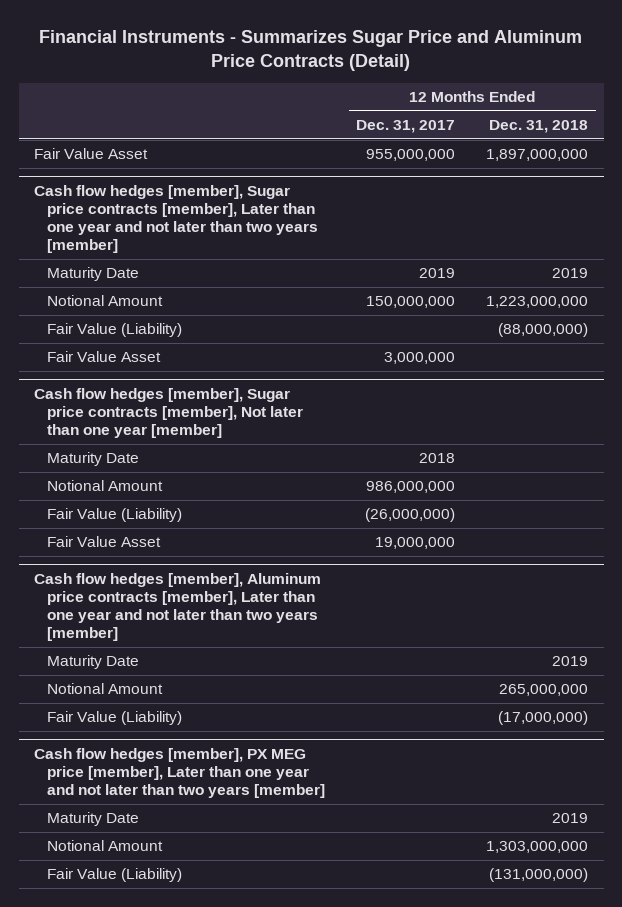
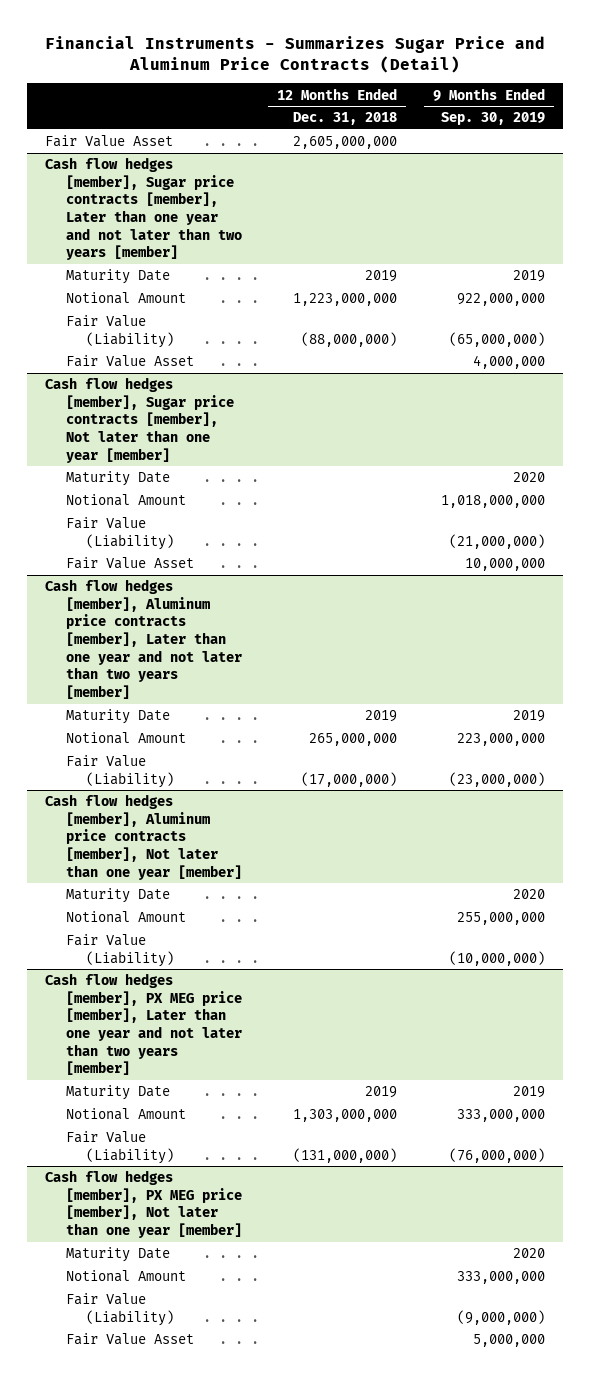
- | 12 Months Ended Dec. 31, 2017 | 12 Months Ended Dec. 31, 2018
+ | 12 Months Ended Dec. 31, 2018 | 9 Months Ended Sep. 30, 2019
- Fair Value Asset | 955,000,000 | 1,897,000,000
+ Fair Value Asset | 2,605,000,000 |
+ Cash flow hedges [member], Aluminum price contracts [member], Not later than one year [member]
+ Maturity Date | | 2020
+ Notional Amount | | 255,000,000
+ Fair Value (Liability) | | (10,000,000)
+ Cash flow hedges [member], PX MEG price [member], Not later than one year [member]
+ Maturity Date | | 2020
+ Notional Amount | | 333,000,000
+ Fair Value (Liability) | | (9,000,000)
+ Fair Value Asset | | 5,000,000

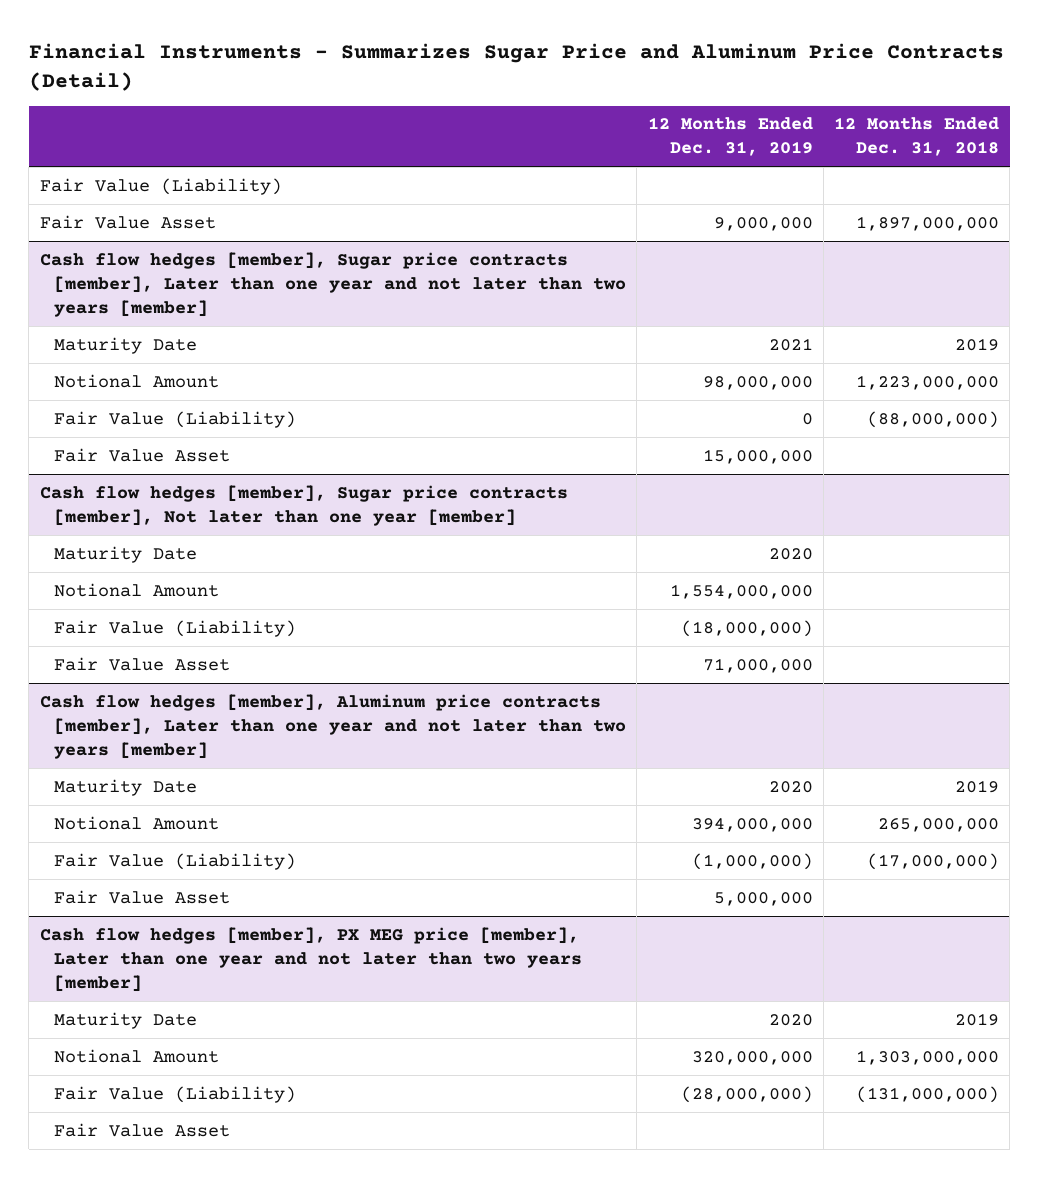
- | 12 Months Ended Dec. 31, 2018 | 9 Months Ended Sep. 30, 2019
+ | 12 Months Ended Dec. 31, 2019 | 12 Months Ended Dec. 31, 2018
- Fair Value Asset | 2,605,000,000 |
+ Fair Value (Liability)
+ Fair Value Asset | 9,000,000 | 1,897,000,000
- Cash flow hedges [member], Aluminum price contracts [member], Not later than one year [member]
- Maturity Date | | 2020
- Notional Amount | | 255,000,000
- Fair Value (Liability) | | (10,000,000)
@ Cash flow hedges [member], Aluminum price contracts [member], Later than one year and not later than two years [member]
+ Fair Value Asset | 5,000,000 |
- Cash flow hedges [member], PX MEG price [member], Not later than one year [member]
- Maturity Date | | 2020
- Notional Amount | | 333,000,000
- Fair Value (Liability) | | (9,000,000)
- Fair Value Asset | | 5,000,000
@ Cash flow hedges [member], PX MEG price [member], Later than one year and not later than two years [member]
+ Fair Value Asset

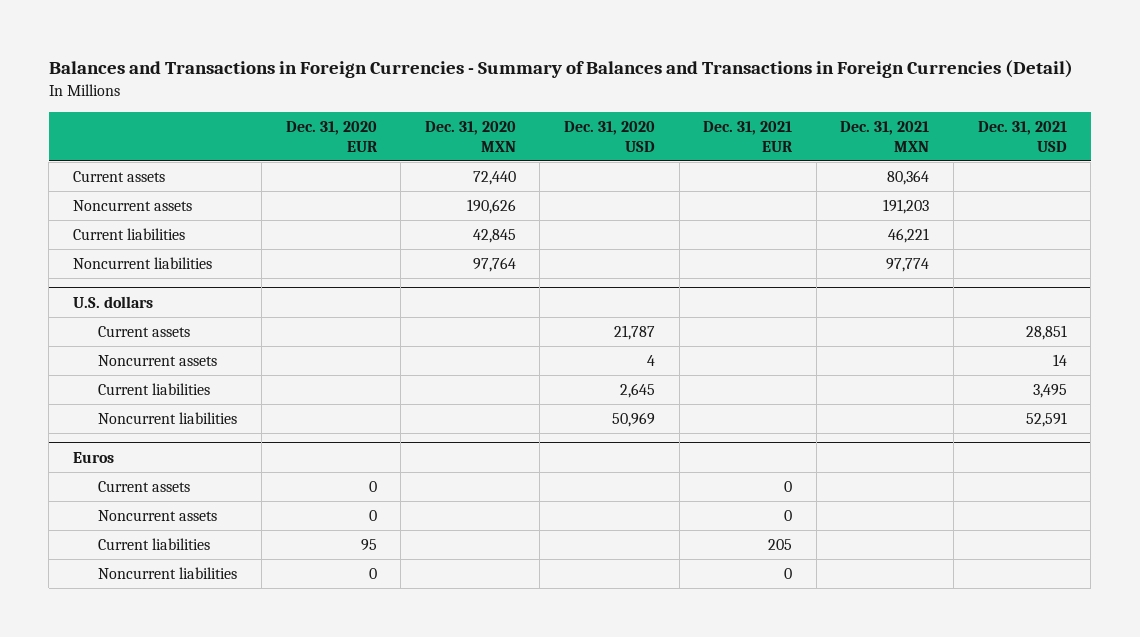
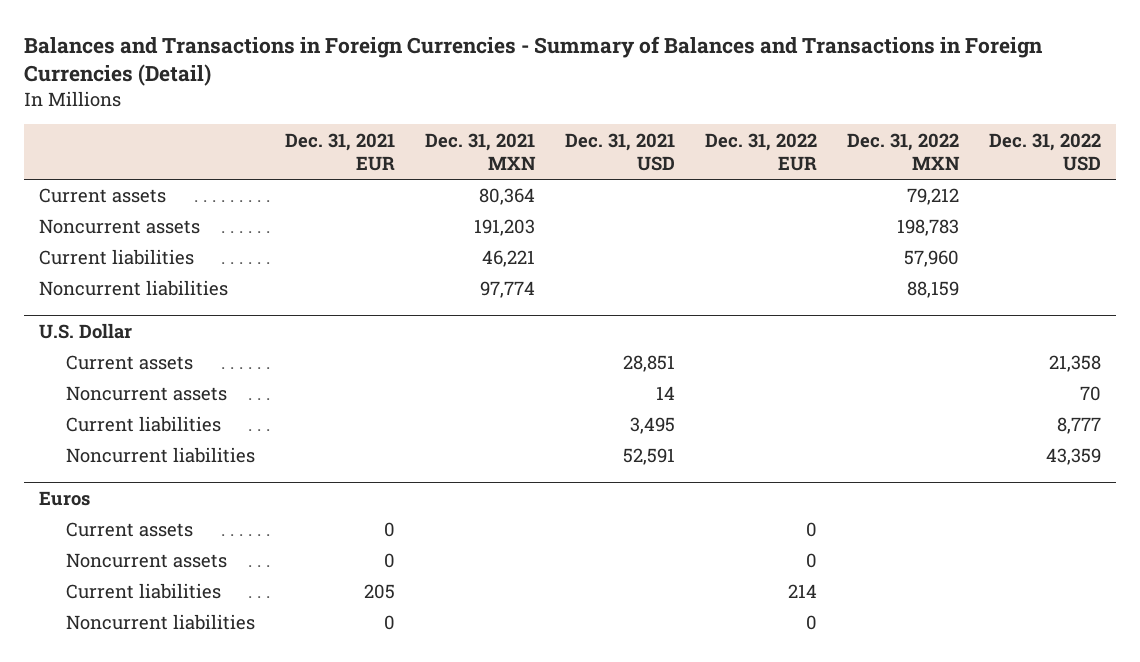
- | Dec. 31, 2020 EUR | Dec. 31, 2020 MXN | Dec. 31, 2020 USD | Dec. 31, 2021 EUR | Dec. 31, 2021 MXN | Dec. 31, 2021 USD
+ | Dec. 31, 2021 EUR | Dec. 31, 2021 MXN | Dec. 31, 2021 USD | Dec. 31, 2022 EUR | Dec. 31, 2022 MXN | Dec. 31, 2022 USD
- U.S. dollars
+ U.S. Dollar

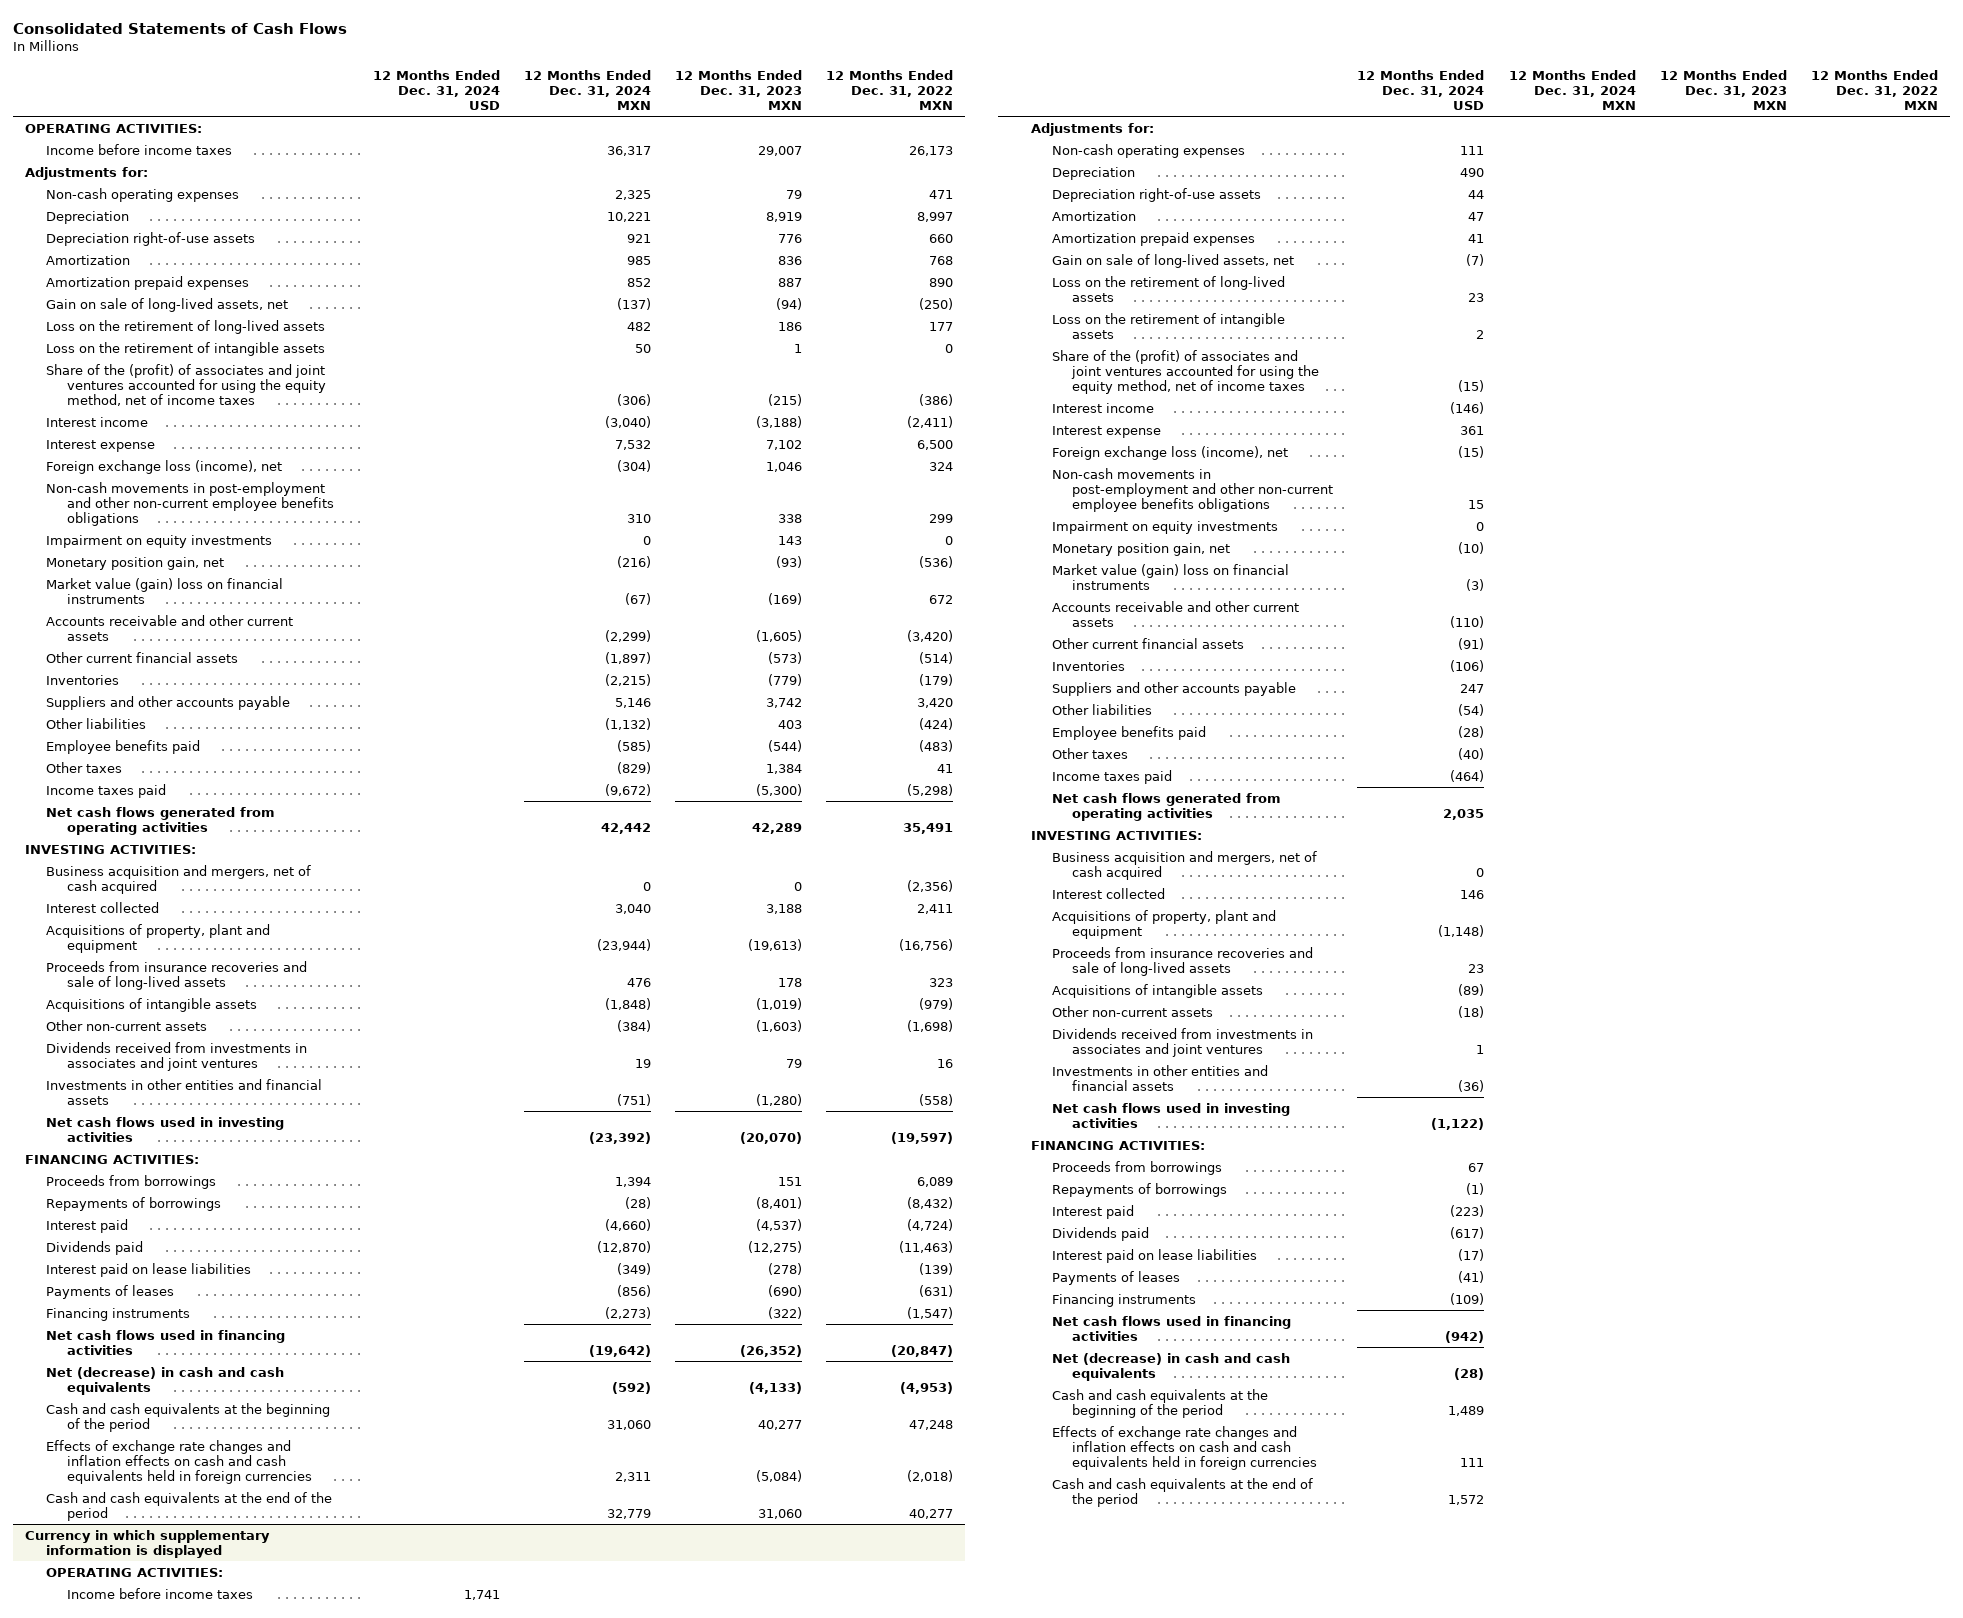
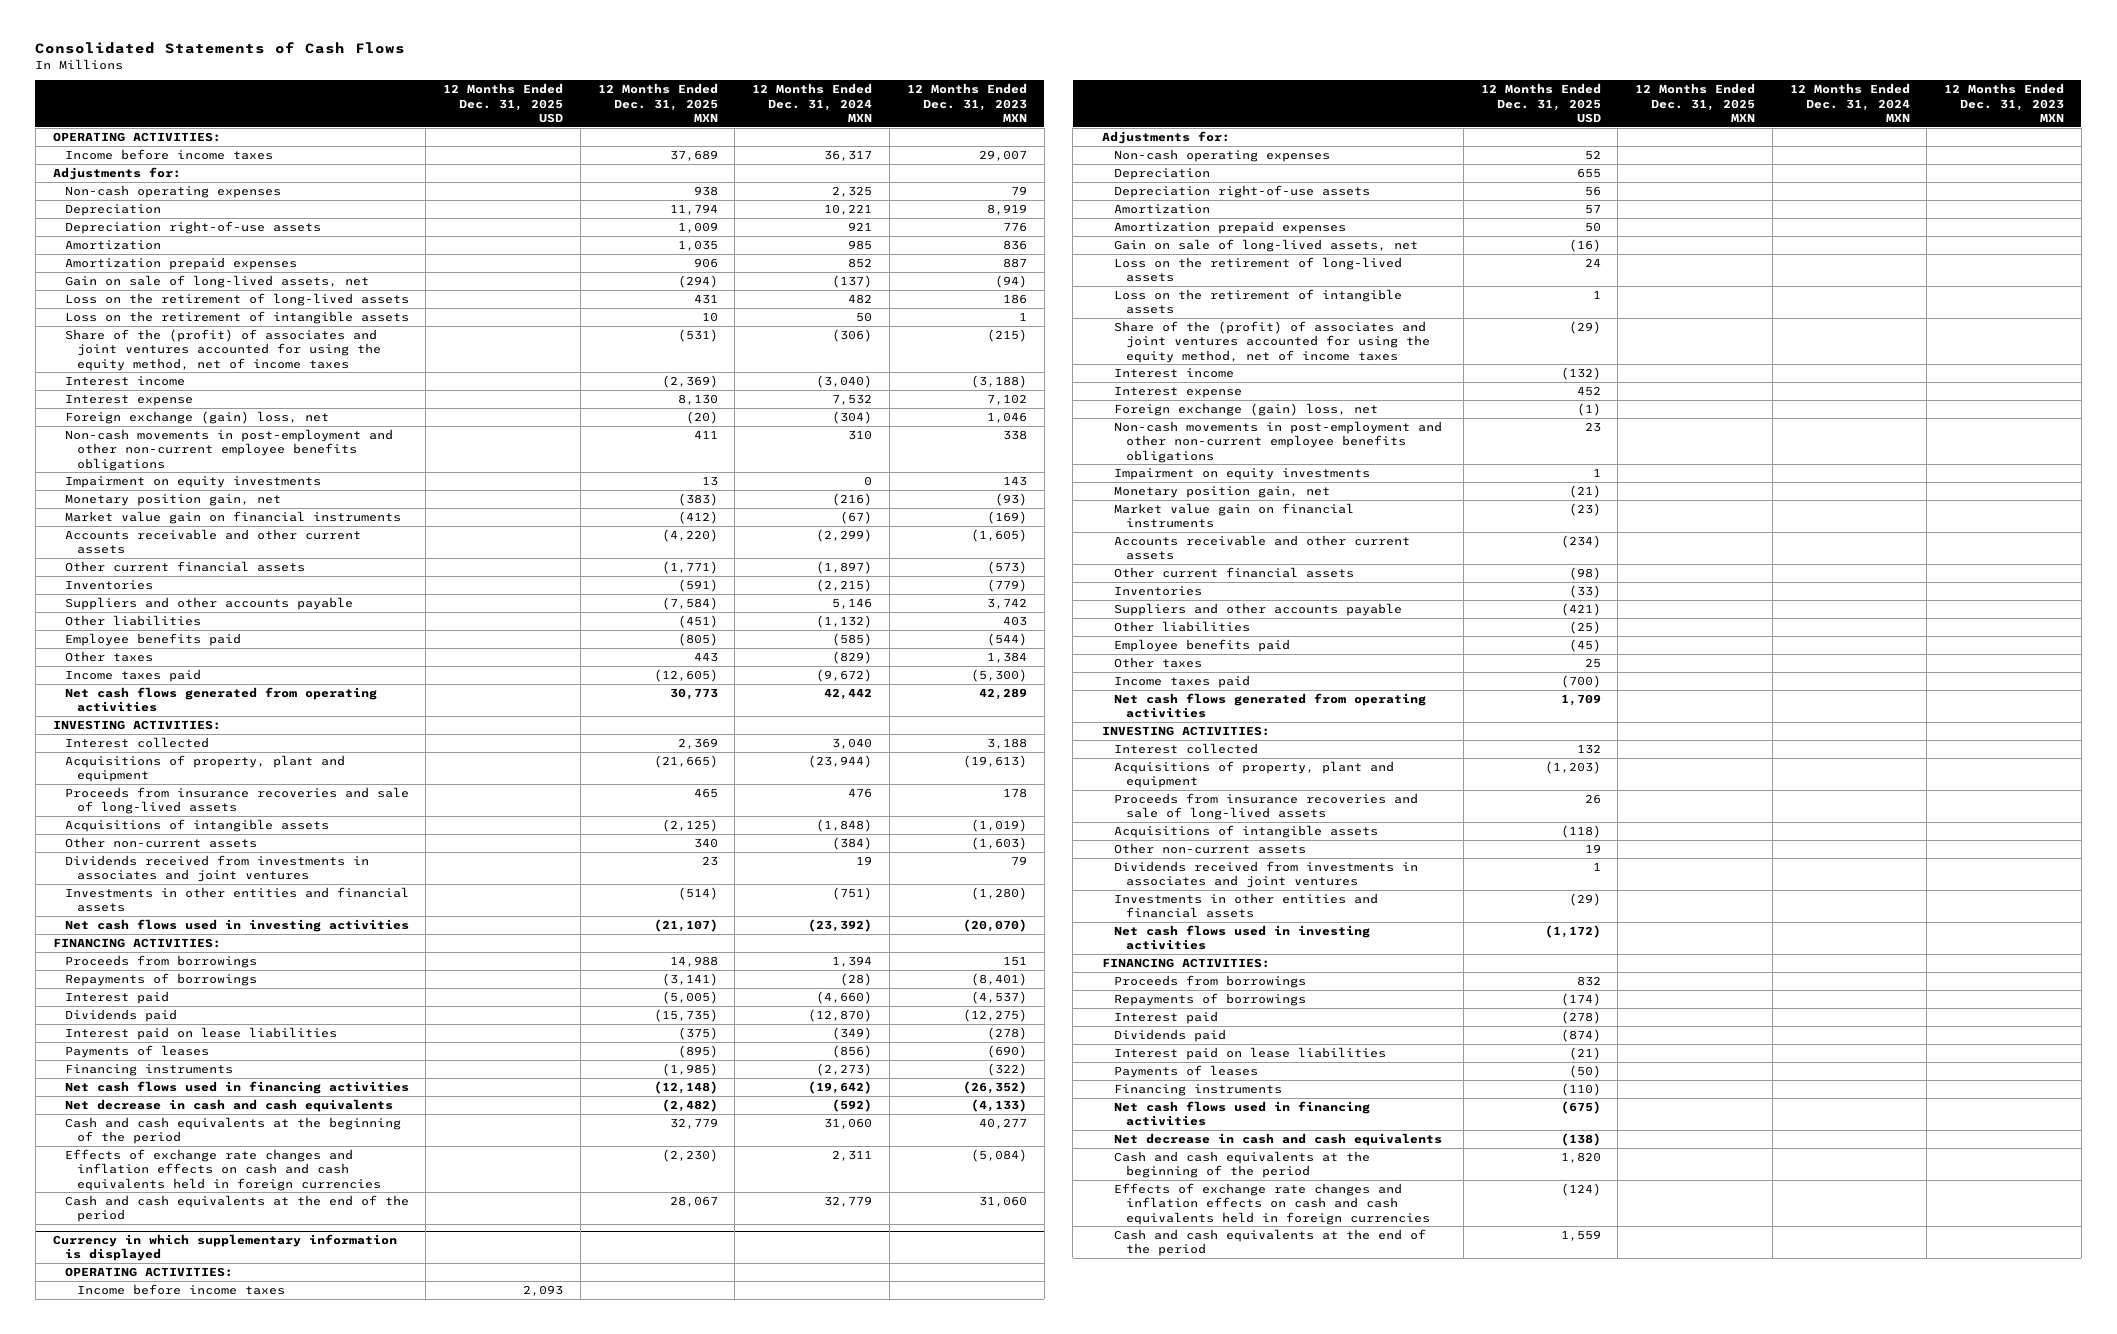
- | 12 Months Ended Dec. 31, 2024 USD | 12 Months Ended Dec. 31, 2024 MXN | 12 Months Ended Dec. 31, 2023 MXN | 12 Months Ended Dec. 31, 2022 MXN
+ | 12 Months Ended Dec. 31, 2025 USD | 12 Months Ended Dec. 31, 2025 MXN | 12 Months Ended Dec. 31, 2024 MXN | 12 Months Ended Dec. 31, 2023 MXN
- Foreign exchange loss (income), net | | (304) | 1,046 | 324
+ Foreign exchange (gain) loss, net | | (20) | (304) | 1,046
- Market value (gain) loss on financial instruments | | (67) | (169) | 672
+ Market value gain on financial instruments | | (412) | (67) | (169)
- Business acquisition and mergers, net of cash acquired | | 0 | 0 | (2,356)
- Net (decrease) in cash and cash equivalents | | (592) | (4,133) | (4,953)
+ Net decrease in cash and cash equivalents | | (2,482) | (592) | (4,133)
@ Currency in which supplementary information is displayed
- Foreign exchange loss (income), net | (15) | | |
+ Foreign exchange (gain) loss, net | (1) | | |
- Market value (gain) loss on financial instruments | (3) | | |
+ Market value gain on financial instruments | (23) | | |
- Business acquisition and mergers, net of cash acquired | 0 | | |
- Net (decrease) in cash and cash equivalents | (28) | | |
+ Net decrease in cash and cash equivalents | (138) | | |

